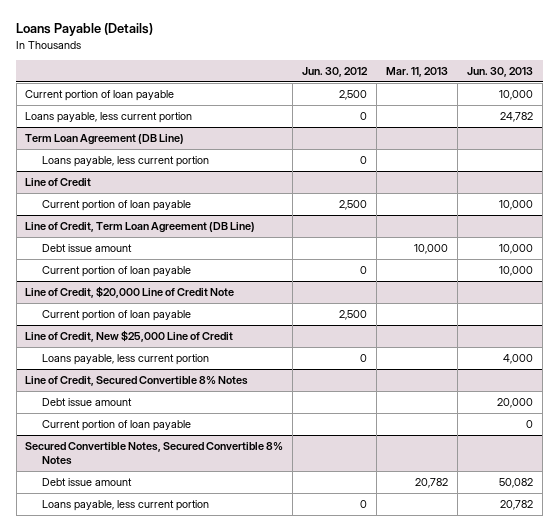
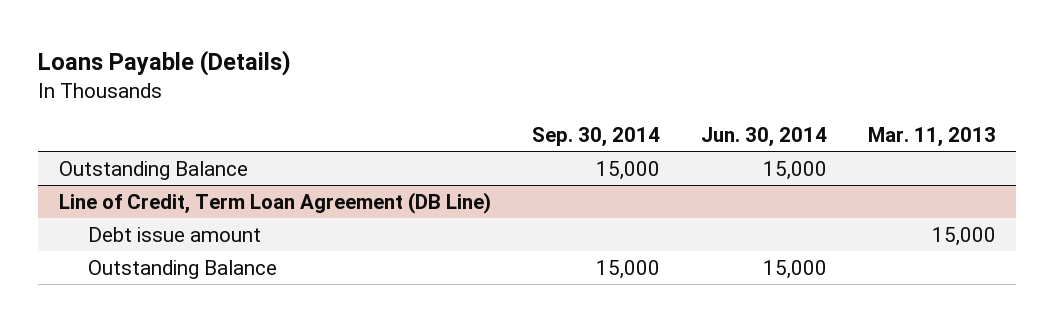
- | Jun. 30, 2012 | Mar. 11, 2013 | Jun. 30, 2013
+ | Sep. 30, 2014 | Jun. 30, 2014 | Mar. 11, 2013
- Current portion of loan payable | 2,500 | | 10,000
- Loans payable, less current portion | 0 | | 24,782
- Term Loan Agreement (DB Line)
- Loans payable, less current portion | 0 | |
- Line of Credit
- Current portion of loan payable | 2,500 | | 10,000
+ Outstanding Balance | 15,000 | 15,000 |
@ Line of Credit, Term Loan Agreement (DB Line)
- Debt issue amount | | 10,000 | 10,000
- Current portion of loan payable | 0 | | 10,000
- Line of Credit, $20,000 Line of Credit Note
- Current portion of loan payable | 2,500 | |
- Line of Credit, New $25,000 Line of Credit
- Loans payable, less current portion | 0 | | 4,000
- Line of Credit, Secured Convertible 8% Notes
- Debt issue amount | | | 20,000
- Current portion of loan payable | | | 0
- Secured Convertible Notes, Secured Convertible 8% Notes
- Debt issue amount | | 20,782 | 50,082
- Loans payable, less current portion | 0 | | 20,782
@ Line of Credit, Term Loan Agreement (DB Line)
+ Debt issue amount | | | 15,000
+ Outstanding Balance | 15,000 | 15,000 |

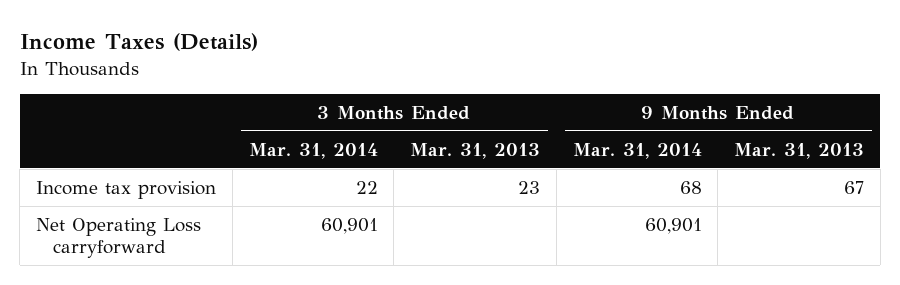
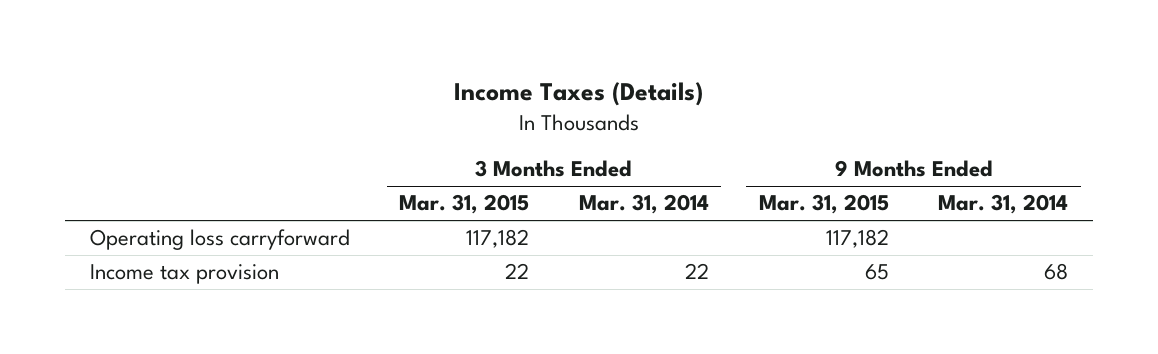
- | 3 Months Ended Mar. 31, 2014 | 3 Months Ended Mar. 31, 2013 | 9 Months Ended Mar. 31, 2014 | 9 Months Ended Mar. 31, 2013
+ | 3 Months Ended Mar. 31, 2015 | 3 Months Ended Mar. 31, 2014 | 9 Months Ended Mar. 31, 2015 | 9 Months Ended Mar. 31, 2014
+ Operating loss carryforward | 117,182 | | 117,182 |
- Net Operating Loss carryforward | 60,901 | | 60,901 |

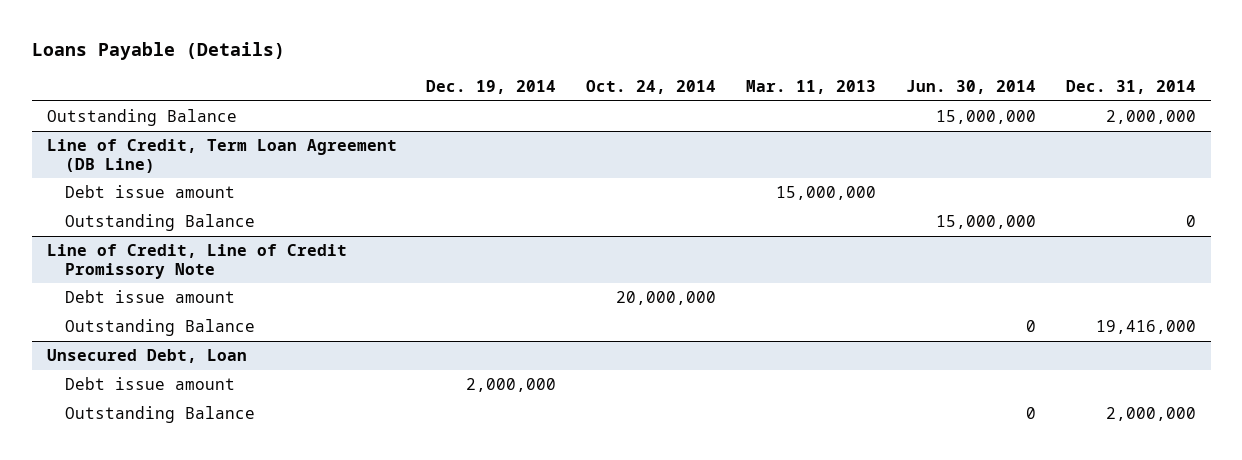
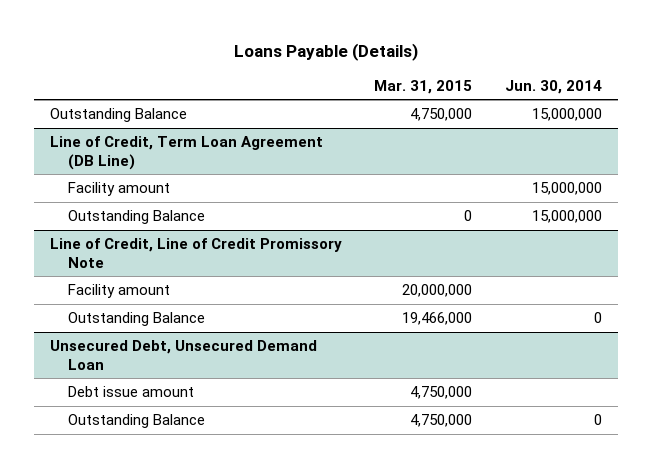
- | Dec. 19, 2014 | Oct. 24, 2014 | Mar. 11, 2013 | Jun. 30, 2014 | Dec. 31, 2014
+ | Mar. 31, 2015 | Jun. 30, 2014
@ Line of Credit, Term Loan Agreement (DB Line)
- Debt issue amount | | | 15,000,000 | |
+ Facility amount | | 15,000,000
@ Line of Credit, Line of Credit Promissory Note
- Debt issue amount | | 20,000,000 | | |
+ Facility amount | 20,000,000 |
- Unsecured Debt, Loan
+ Unsecured Debt, Unsecured Demand Loan

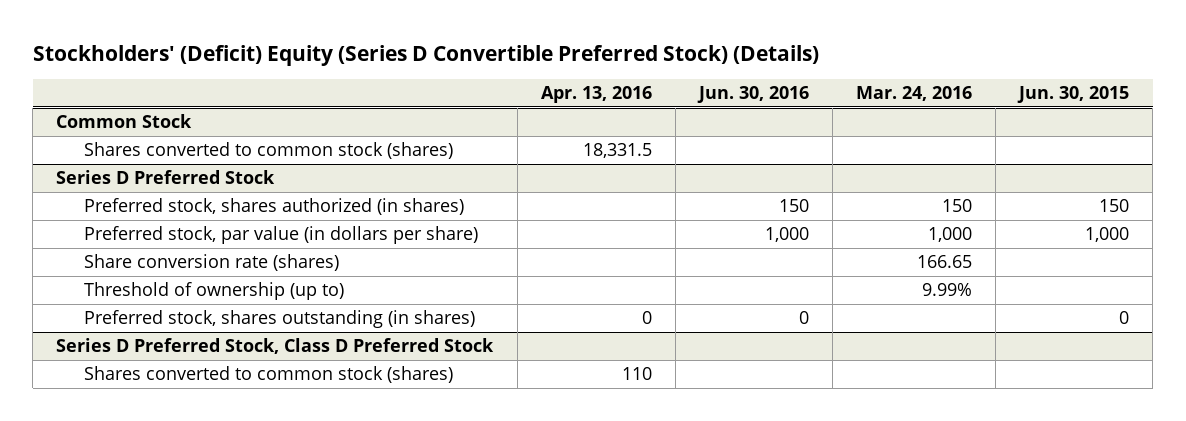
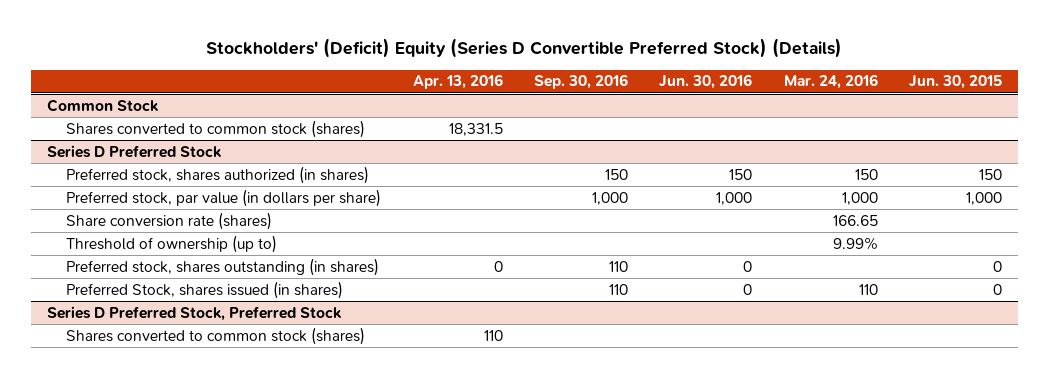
- | Apr. 13, 2016 | Jun. 30, 2016 | Mar. 24, 2016 | Jun. 30, 2015
+ | Apr. 13, 2016 | Sep. 30, 2016 | Jun. 30, 2016 | Mar. 24, 2016 | Jun. 30, 2015
- Series D Preferred Stock, Class D Preferred Stock
@ Series D Preferred Stock
+ Preferred Stock, shares issued (in shares) | | 110 | 0 | 110 | 0
+ Series D Preferred Stock, Preferred Stock

